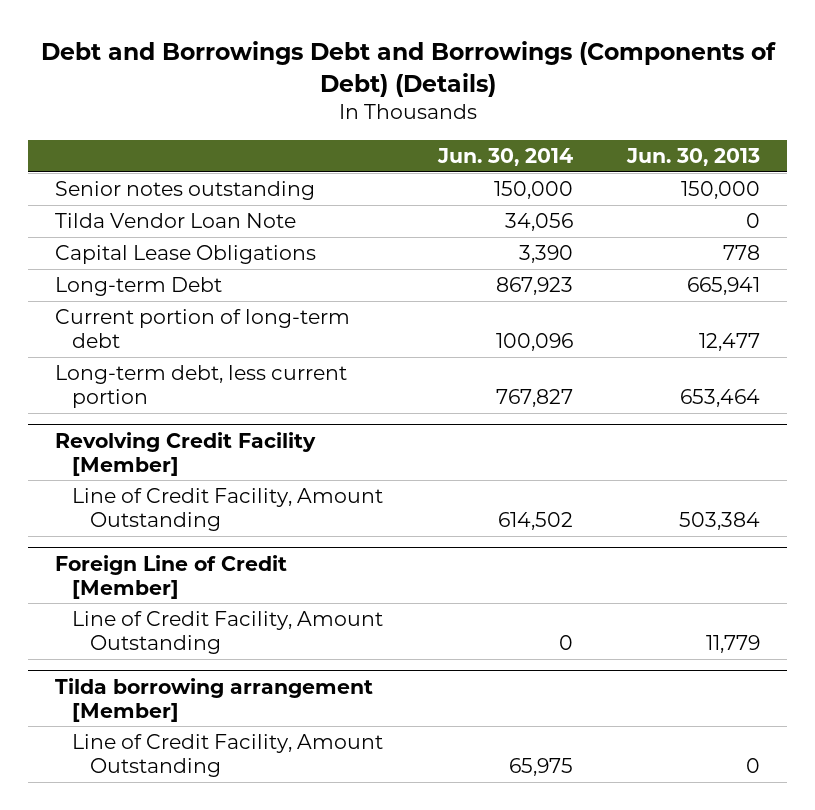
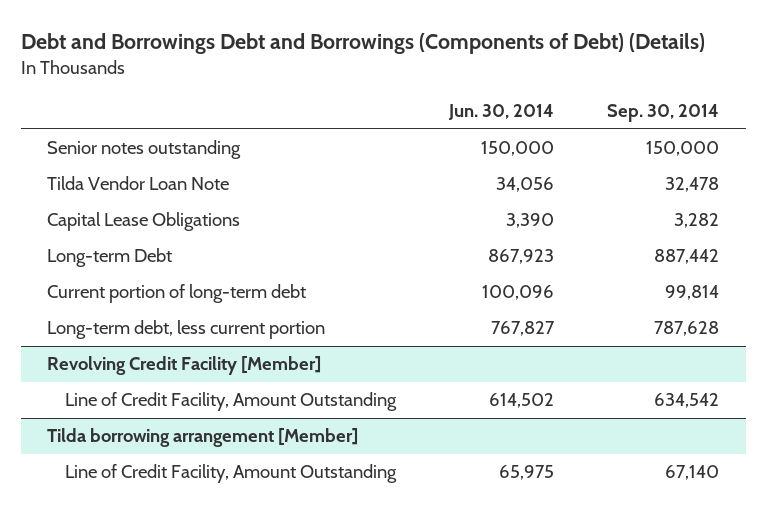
- | Jun. 30, 2014 | Jun. 30, 2013
+ | Jun. 30, 2014 | Sep. 30, 2014
- Foreign Line of Credit [Member]
- Line of Credit Facility, Amount Outstanding | 0 | 11,779

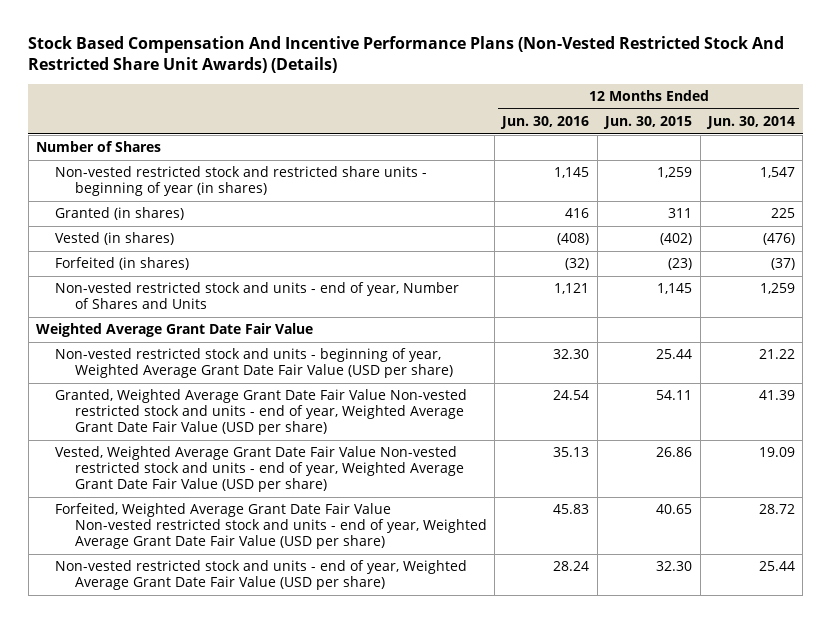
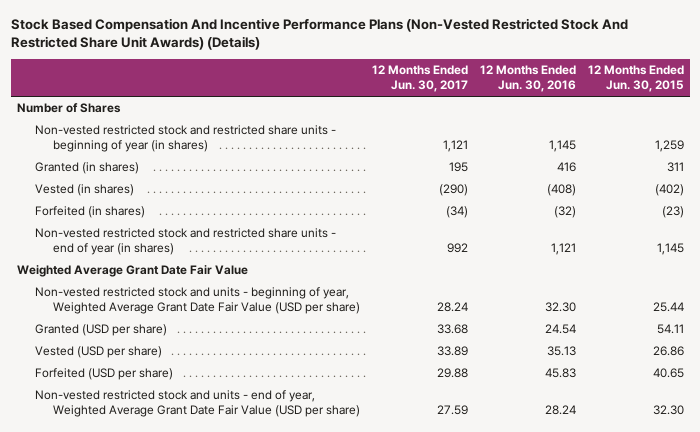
- | 12 Months Ended Jun. 30, 2016 | 12 Months Ended Jun. 30, 2015 | 12 Months Ended Jun. 30, 2014
+ | 12 Months Ended Jun. 30, 2017 | 12 Months Ended Jun. 30, 2016 | 12 Months Ended Jun. 30, 2015
- Non-vested restricted stock and units - end of year, Number of Shares and Units | 1,121 | 1,145 | 1,259
+ Non-vested restricted stock and restricted share units - end of year (in shares) | 992 | 1,121 | 1,145
- Granted, Weighted Average Grant Date Fair Value Non-vested restricted stock and units - end of year, Weighted Average Grant Date Fair Value (USD per share) | 24.54 | 54.11 | 41.39
- Vested, Weighted Average Grant Date Fair Value Non-vested restricted stock and units - end of year, Weighted Average Grant Date Fair Value (USD per share) | 35.13 | 26.86 | 19.09
- Forfeited, Weighted Average Grant Date Fair Value Non-vested restricted stock and units - end of year, Weighted Average Grant Date Fair Value (USD per share) | 45.83 | 40.65 | 28.72
+ Granted (USD per share) | 33.68 | 24.54 | 54.11
+ Vested (USD per share) | 33.89 | 35.13 | 26.86
+ Forfeited (USD per share) | 29.88 | 45.83 | 40.65

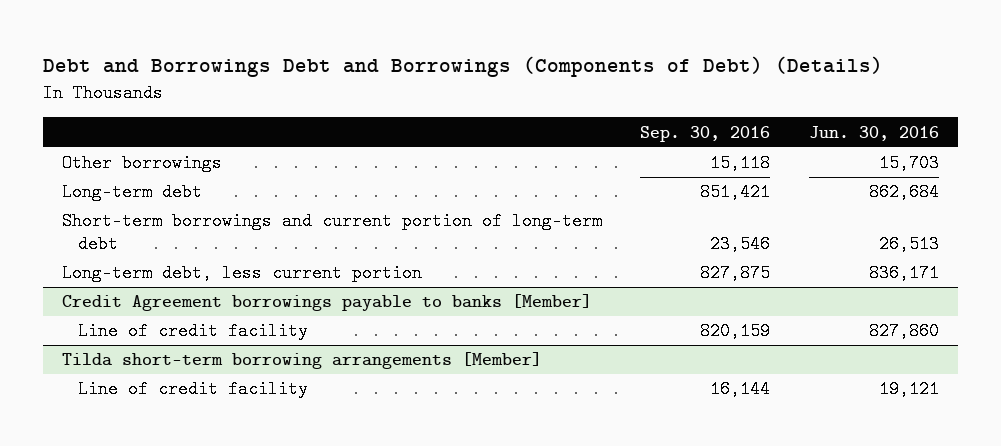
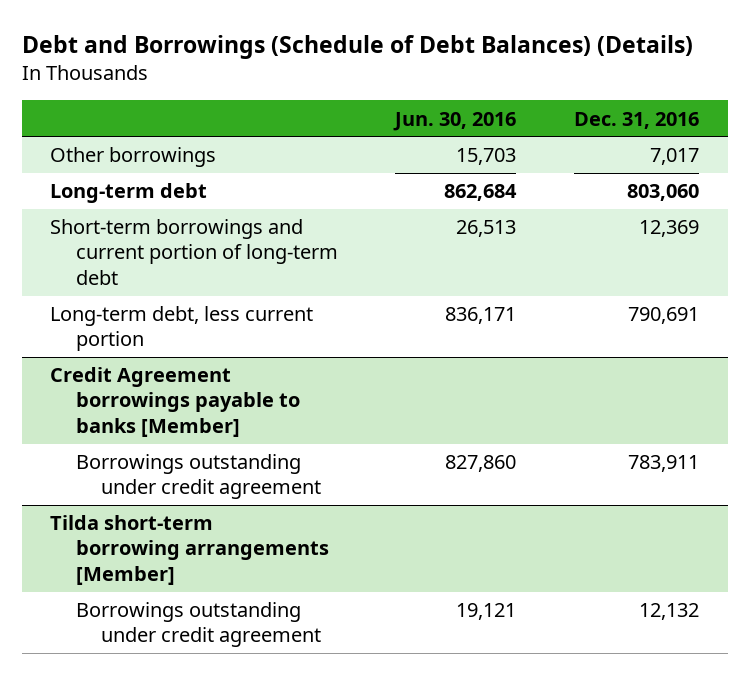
- Debt and Borrowings Debt and Borrowings (Components of Debt) (Details)
+ Debt and Borrowings (Schedule of Debt Balances) (Details)
- | Sep. 30, 2016 | Jun. 30, 2016
+ | Jun. 30, 2016 | Dec. 31, 2016
@ Credit Agreement borrowings payable to banks [Member]
- Line of credit facility | 820,159 | 827,860
+ Borrowings outstanding under credit agreement | 827,860 | 783,911
@ Tilda short-term borrowing arrangements [Member]
- Line of credit facility | 16,144 | 19,121
+ Borrowings outstanding under credit agreement | 19,121 | 12,132

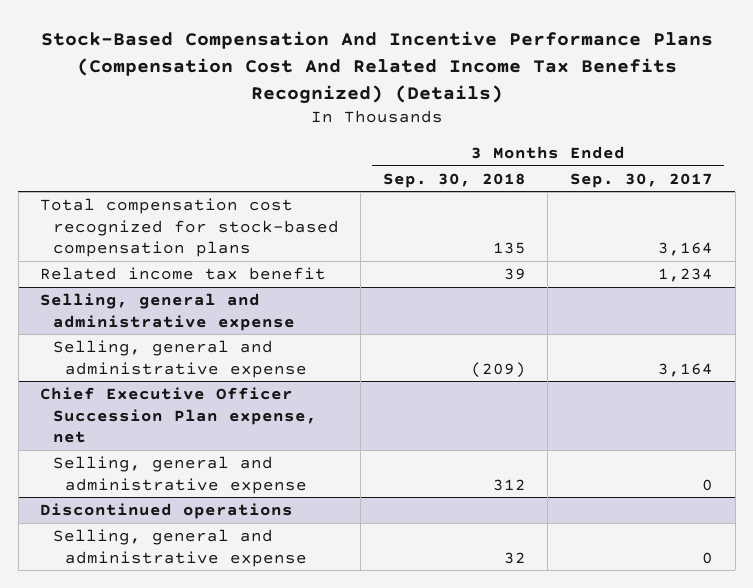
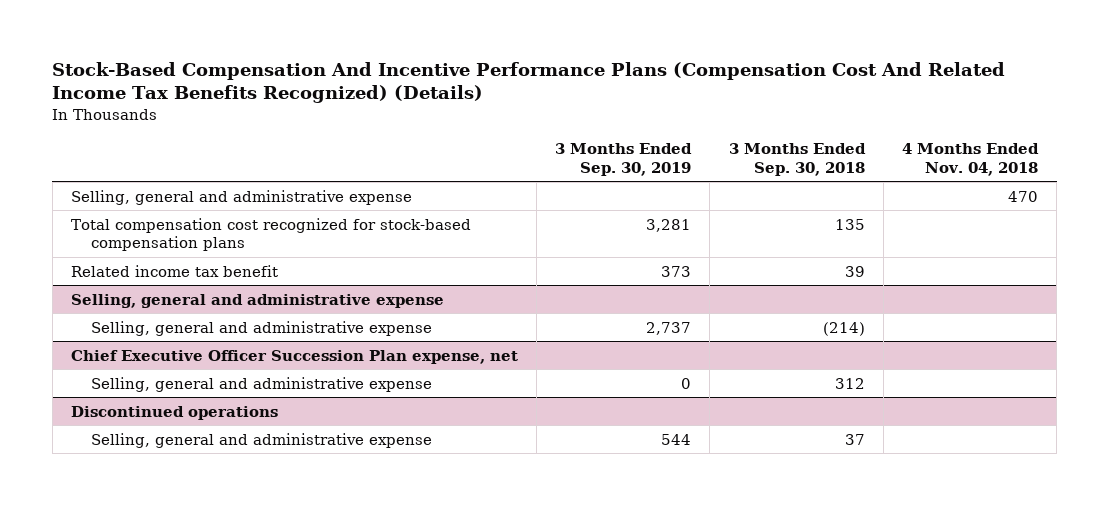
- | 3 Months Ended Sep. 30, 2018 | 3 Months Ended Sep. 30, 2017
+ | 3 Months Ended Sep. 30, 2019 | 3 Months Ended Sep. 30, 2018 | 4 Months Ended Nov. 04, 2018
+ Selling, general and administrative expense | | | 470
@ Selling, general and administrative expense
- Selling, general and administrative expense | (209) | 3,164
+ Selling, general and administrative expense | 2,737 | (214) |
@ Discontinued operations
- Selling, general and administrative expense | 32 | 0
+ Selling, general and administrative expense | 544 | 37 |

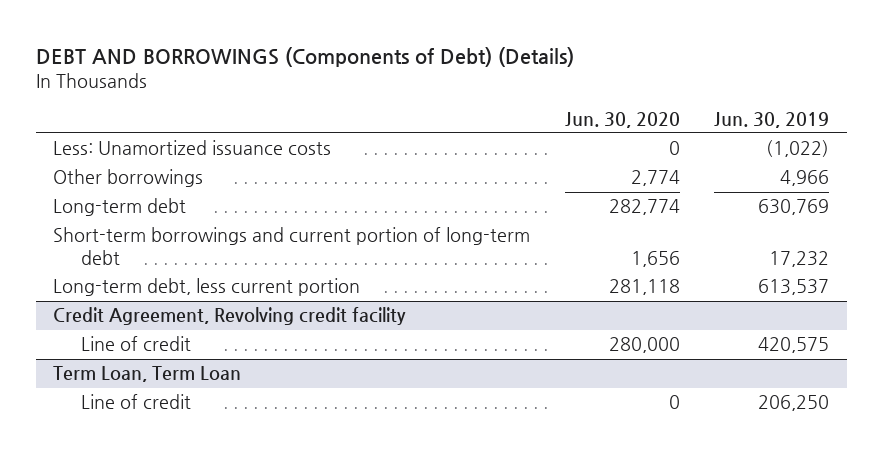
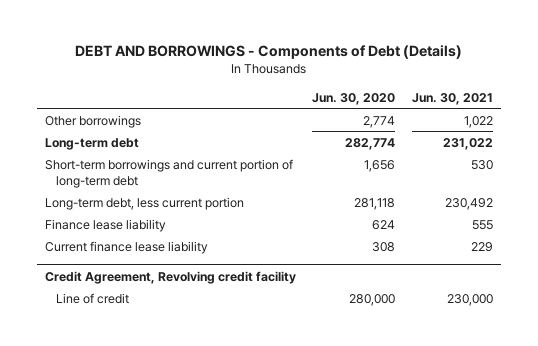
- DEBT AND BORROWINGS (Components of Debt) (Details)
+ DEBT AND BORROWINGS - Components of Debt (Details)
- | Jun. 30, 2020 | Jun. 30, 2019
+ | Jun. 30, 2020 | Jun. 30, 2021
- Less: Unamortized issuance costs | 0 | (1,022)
+ Finance lease liability | 624 | 555
+ Current finance lease liability | 308 | 229
- Term Loan, Term Loan
- Line of credit | 0 | 206,250

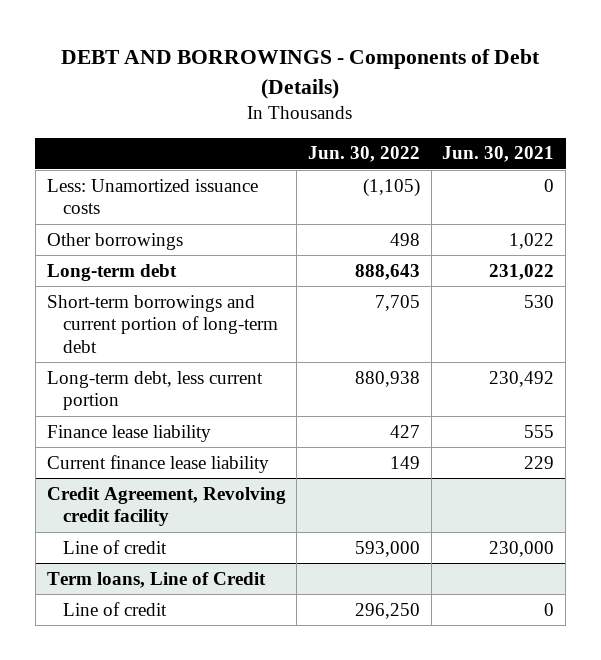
- | Jun. 30, 2020 | Jun. 30, 2021
+ | Jun. 30, 2022 | Jun. 30, 2021
+ Less: Unamortized issuance costs | (1,105) | 0
+ Term loans, Line of Credit
+ Line of credit | 296,250 | 0

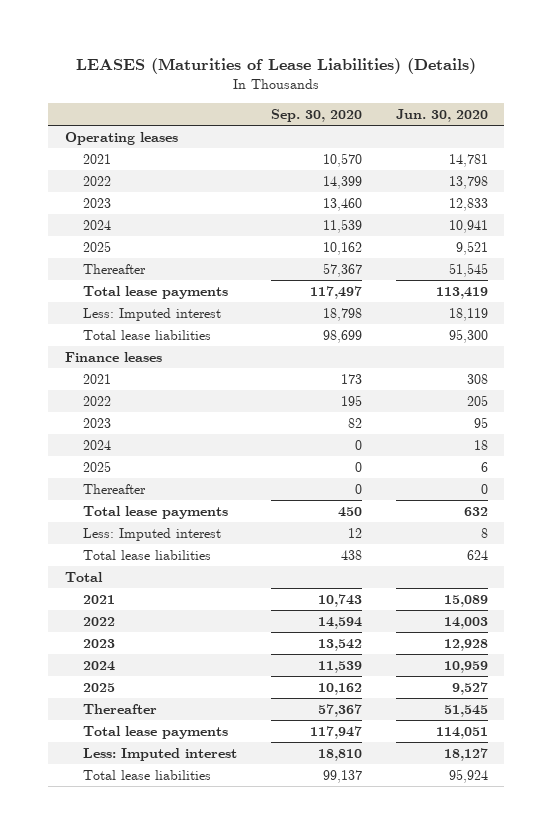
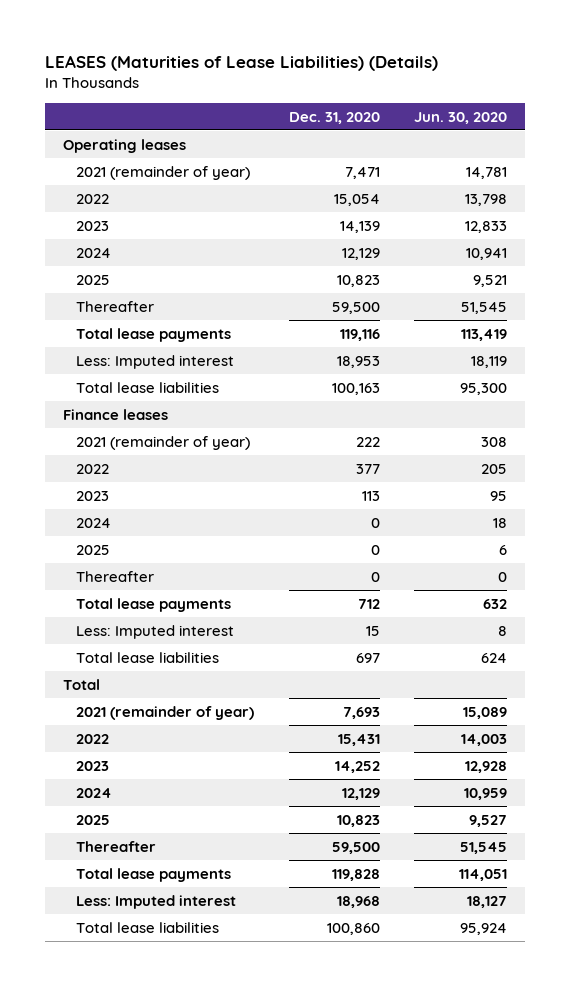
- | Sep. 30, 2020 | Jun. 30, 2020
+ | Dec. 31, 2020 | Jun. 30, 2020
- 2021 | 10,570 | 14,781
+ 2021 (remainder of year) | 7,471 | 14,781
- 2021 | 173 | 308
+ 2021 (remainder of year) | 222 | 308
- 2021 | 10,743 | 15,089
+ 2021 (remainder of year) | 7,693 | 15,089

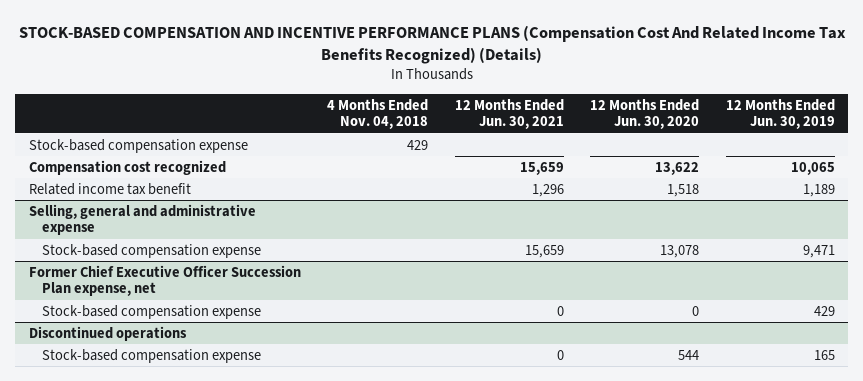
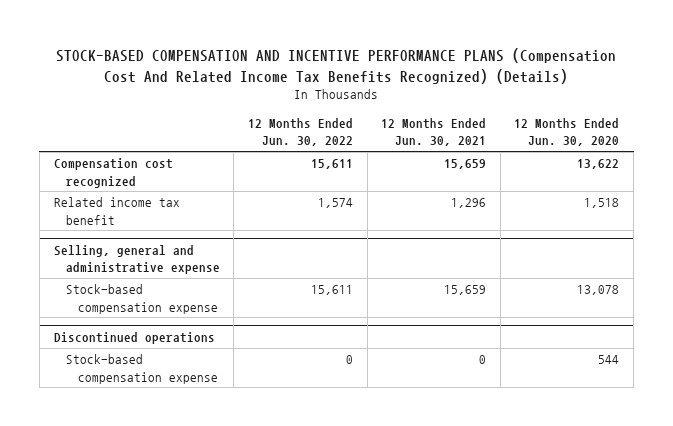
- | 4 Months Ended Nov. 04, 2018 | 12 Months Ended Jun. 30, 2021 | 12 Months Ended Jun. 30, 2020 | 12 Months Ended Jun. 30, 2019
+ | 12 Months Ended Jun. 30, 2022 | 12 Months Ended Jun. 30, 2021 | 12 Months Ended Jun. 30, 2020
- Stock-based compensation expense | 429 | | |
- Former Chief Executive Officer Succession Plan expense, net
- Stock-based compensation expense | | 0 | 0 | 429

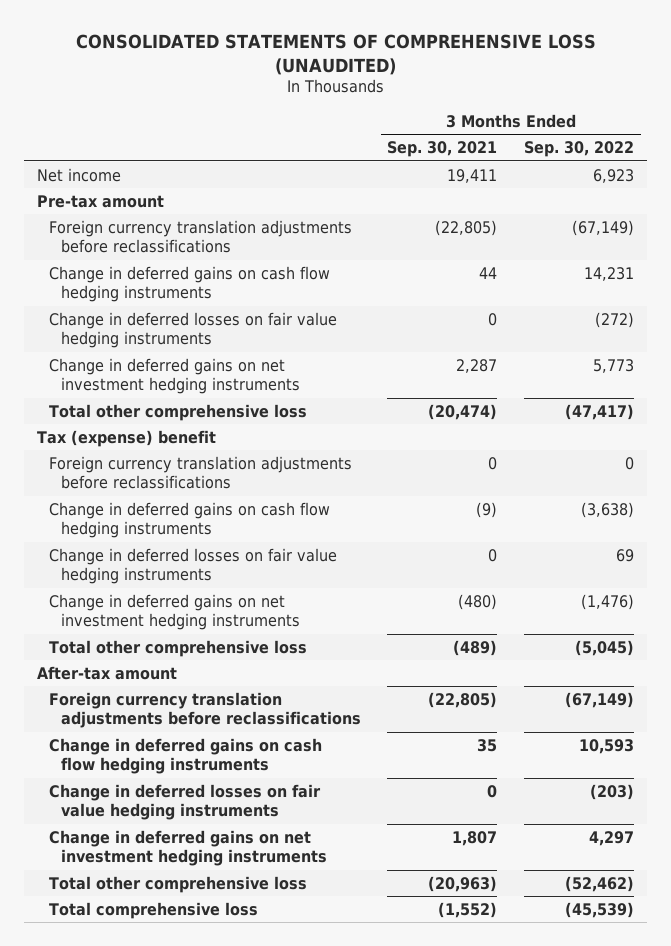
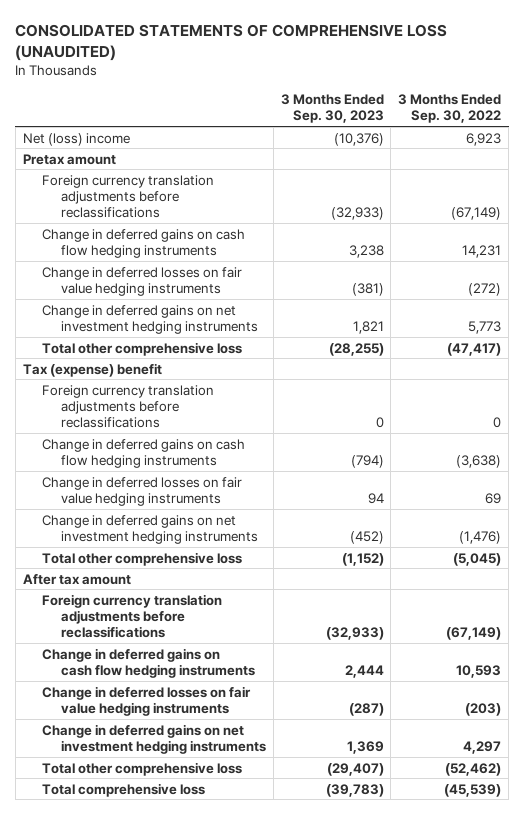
- | 3 Months Ended Sep. 30, 2021 | 3 Months Ended Sep. 30, 2022
+ | 3 Months Ended Sep. 30, 2023 | 3 Months Ended Sep. 30, 2022
- Net income | 19,411 | 6,923
- Pre-tax amount
+ Net (loss) income | (10,376) | 6,923
+ Pretax amount
- After-tax amount
+ After tax amount

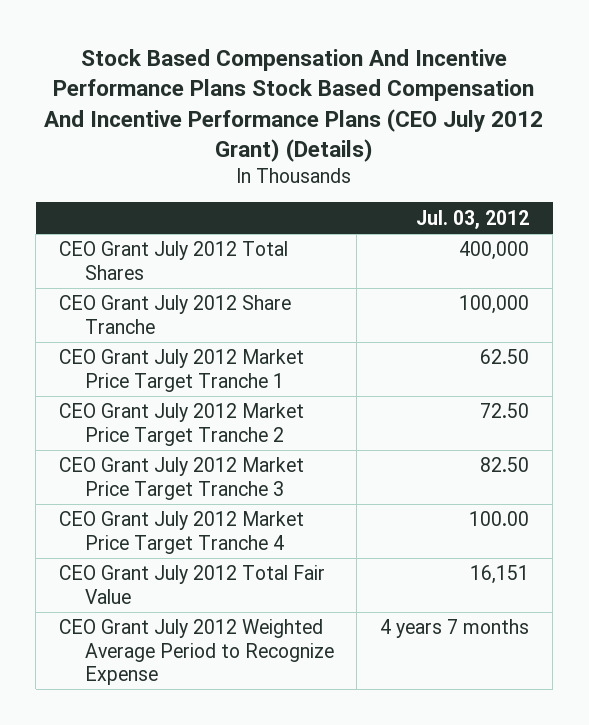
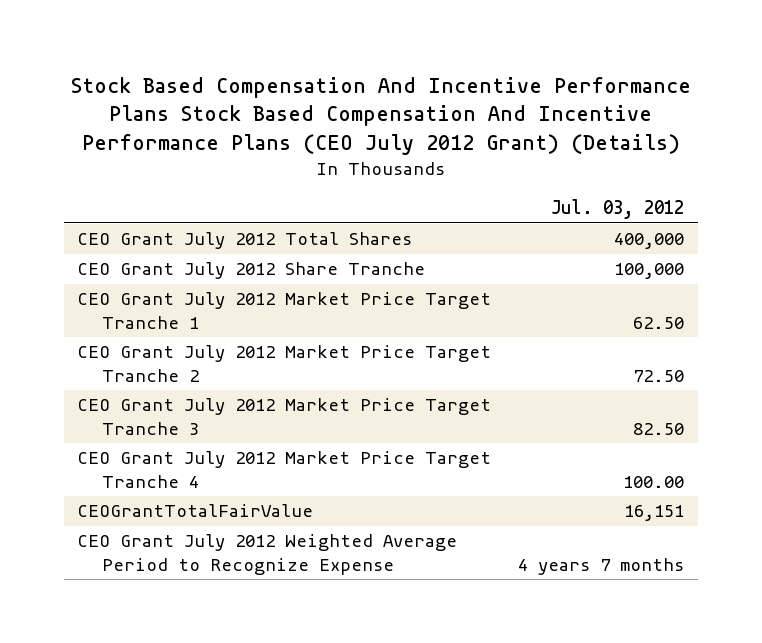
- CEO Grant July 2012 Total Fair Value | 16,151
+ CEOGrantTotalFairValue | 16,151

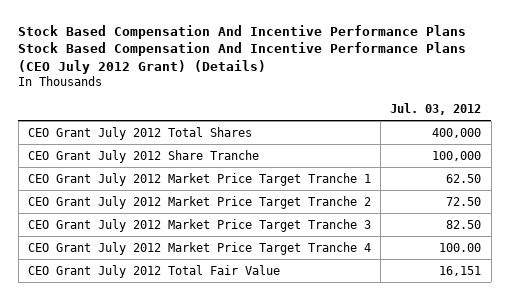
- CEOGrantTotalFairValue | 16,151
- CEO Grant July 2012 Weighted Average Period to Recognize Expense | 4 years 7 months
+ CEO Grant July 2012 Total Fair Value | 16,151

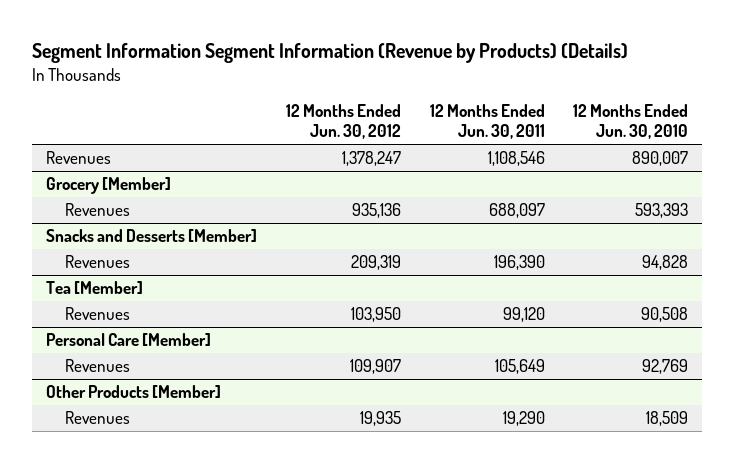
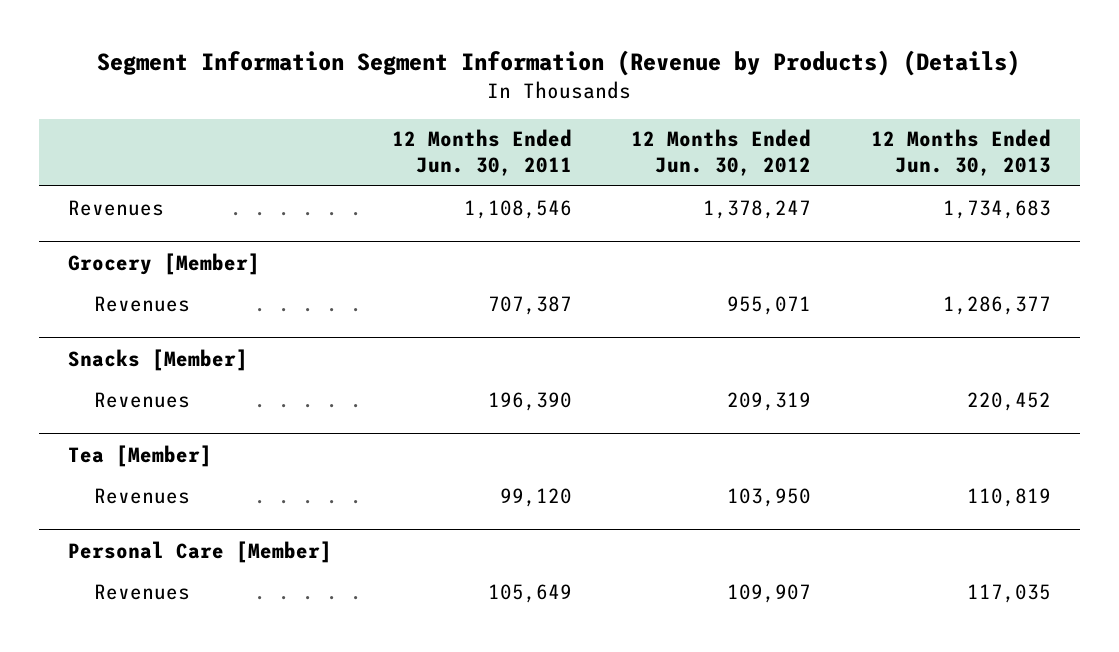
- | 12 Months Ended Jun. 30, 2012 | 12 Months Ended Jun. 30, 2011 | 12 Months Ended Jun. 30, 2010
+ | 12 Months Ended Jun. 30, 2011 | 12 Months Ended Jun. 30, 2012 | 12 Months Ended Jun. 30, 2013
@ Grocery [Member]
- Revenues | 935,136 | 688,097 | 593,393
- Snacks and Desserts [Member]
@ Grocery [Member]
+ Revenues | 707,387 | 955,071 | 1,286,377
+ Snacks [Member]
- Other Products [Member]
- Revenues | 19,935 | 19,290 | 18,509

